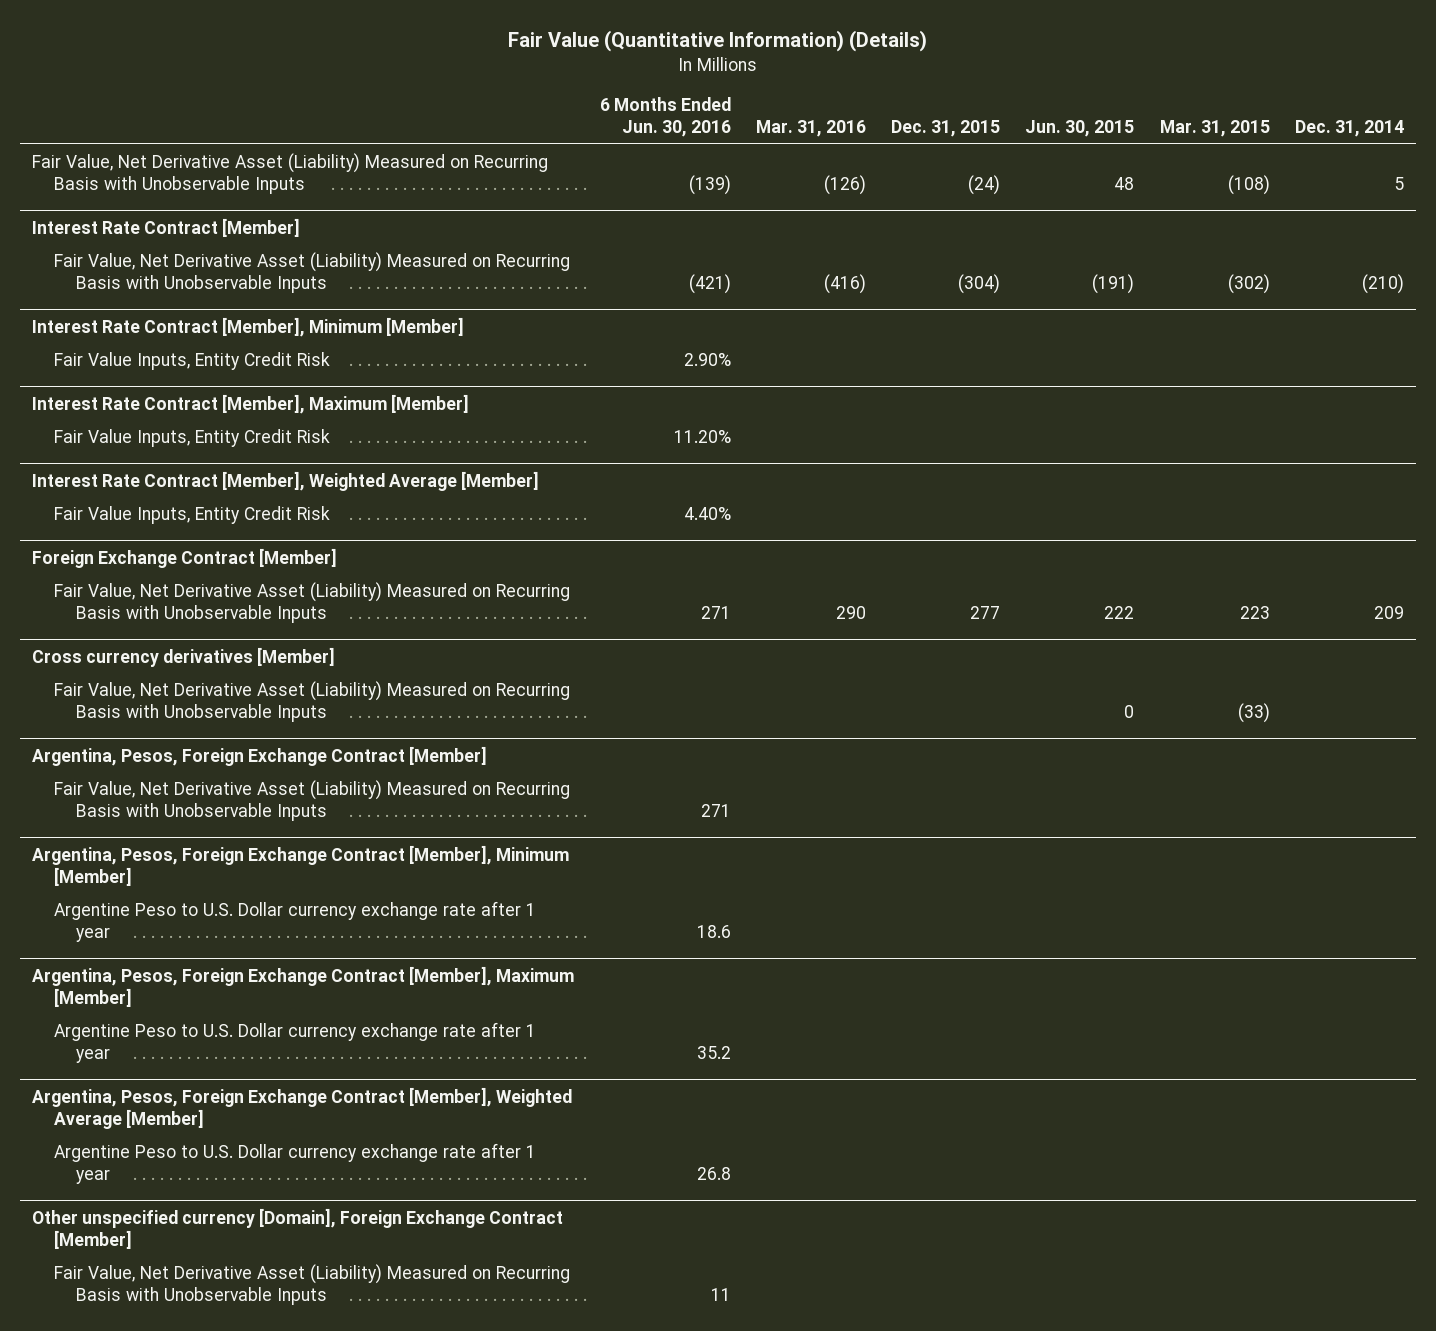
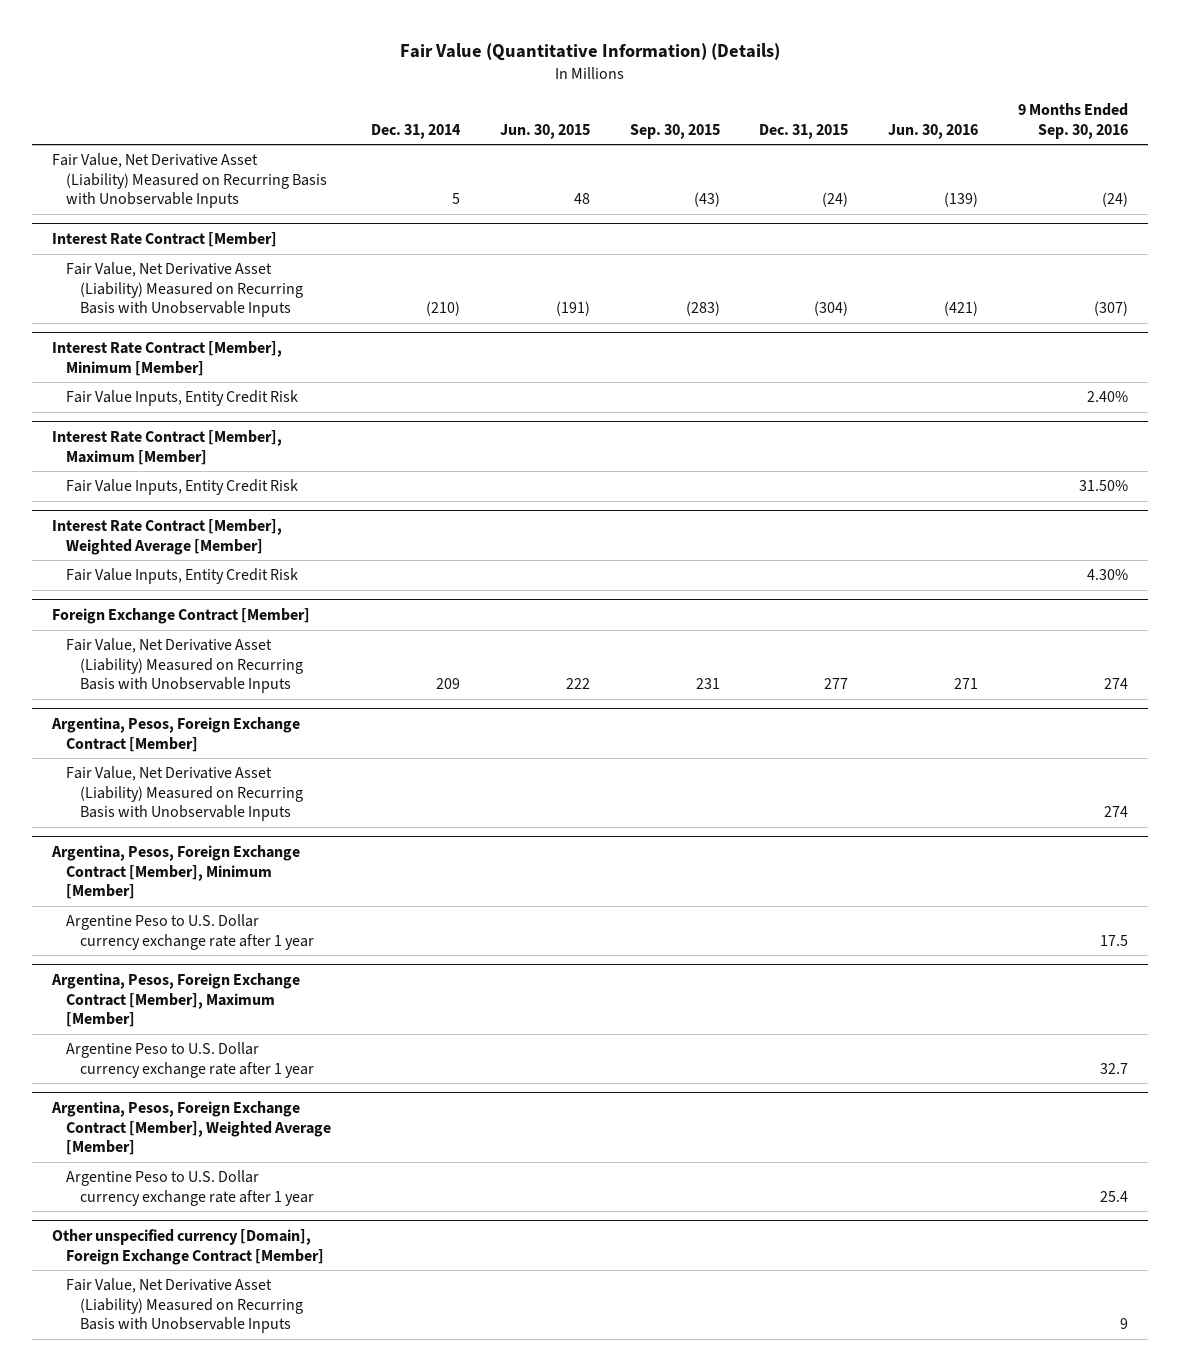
- | 6 Months Ended Jun. 30, 2016 | Mar. 31, 2016 | Dec. 31, 2015 | Jun. 30, 2015 | Mar. 31, 2015 | Dec. 31, 2014
+ | Dec. 31, 2014 | Jun. 30, 2015 | Sep. 30, 2015 | Dec. 31, 2015 | Jun. 30, 2016 | 9 Months Ended Sep. 30, 2016
- Cross currency derivatives [Member]
- Fair Value, Net Derivative Asset (Liability) Measured on Recurring Basis with Unobservable Inputs | | | | 0 | (33) |

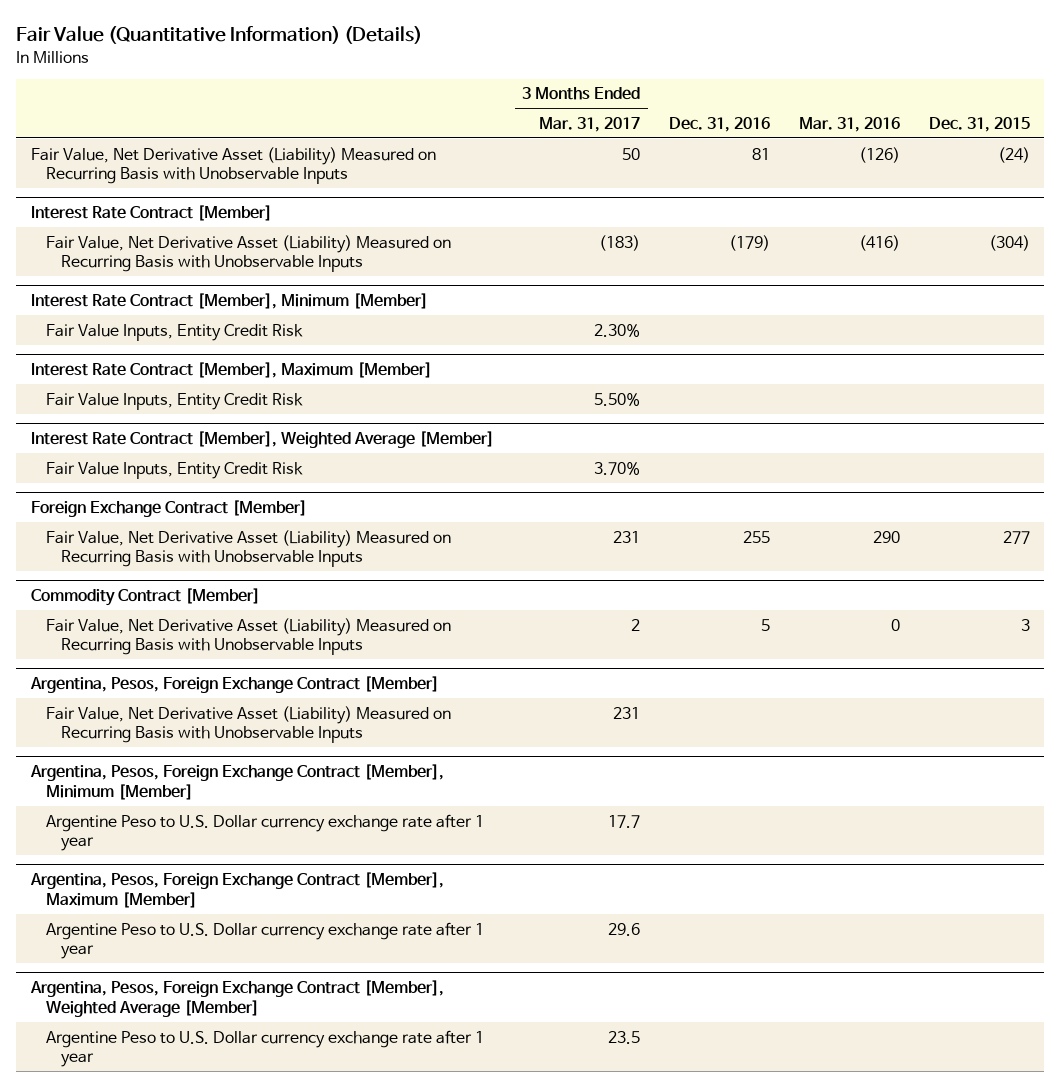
- | Dec. 31, 2014 | Jun. 30, 2015 | Sep. 30, 2015 | Dec. 31, 2015 | Jun. 30, 2016 | 9 Months Ended Sep. 30, 2016
+ | 3 Months Ended Mar. 31, 2017 | Dec. 31, 2016 | Mar. 31, 2016 | Dec. 31, 2015
+ Commodity Contract [Member]
+ Fair Value, Net Derivative Asset (Liability) Measured on Recurring Basis with Unobservable Inputs | 2 | 5 | 0 | 3
- Other unspecified currency [Domain], Foreign Exchange Contract [Member]
- Fair Value, Net Derivative Asset (Liability) Measured on Recurring Basis with Unobservable Inputs | | | | | | 9

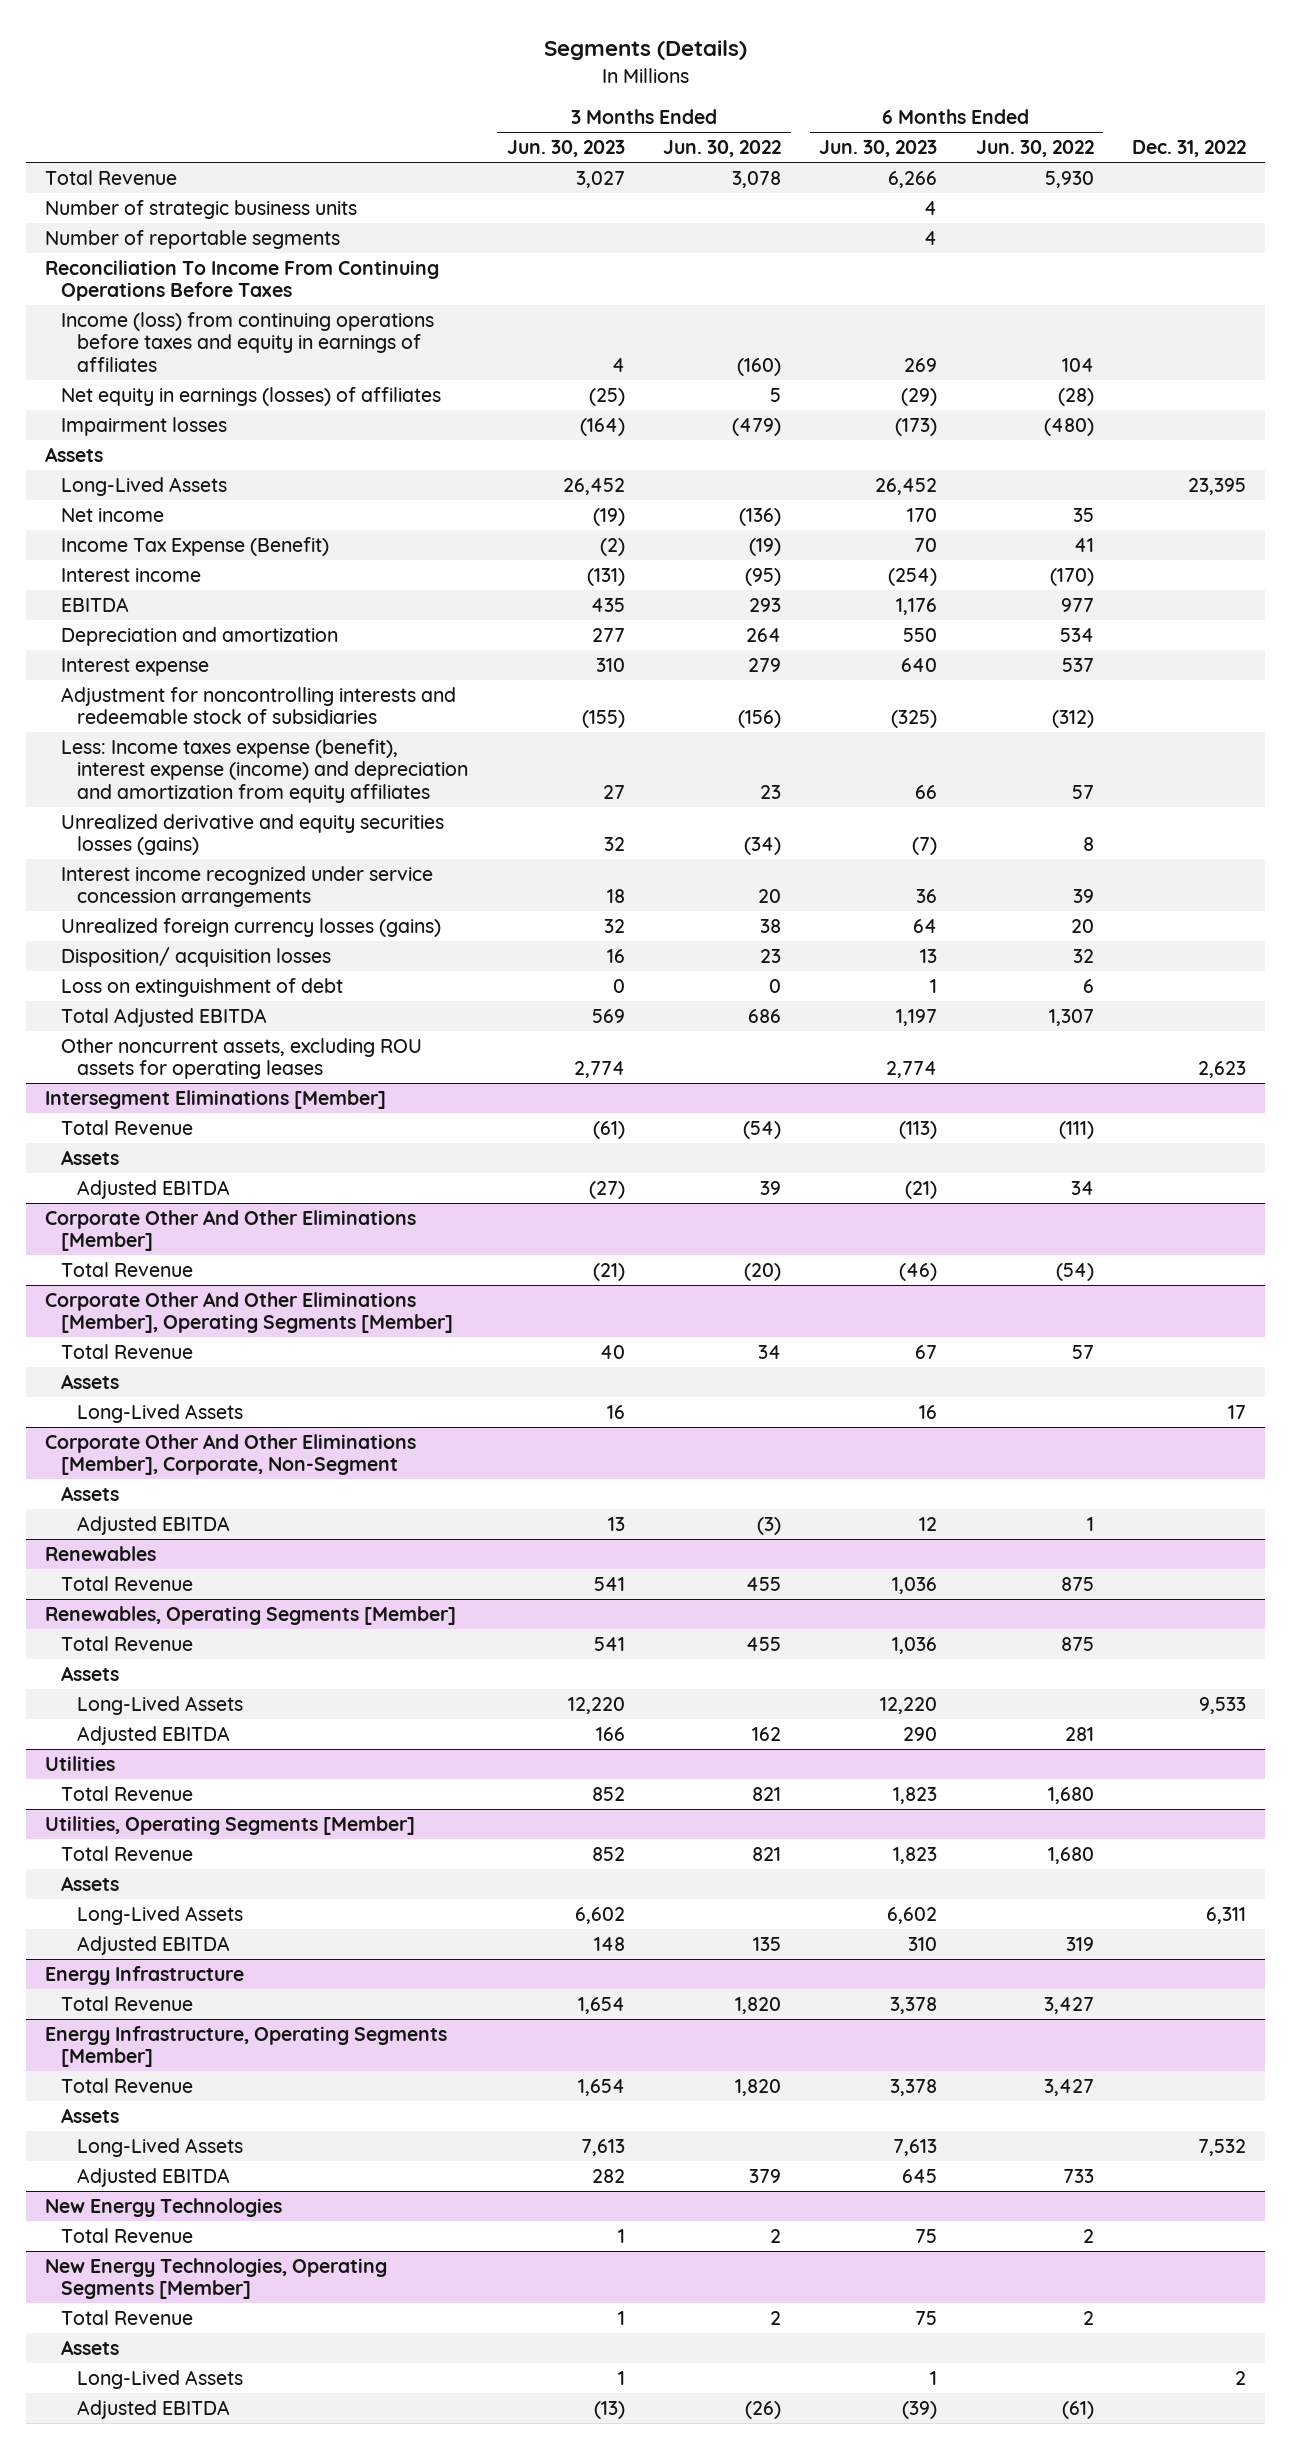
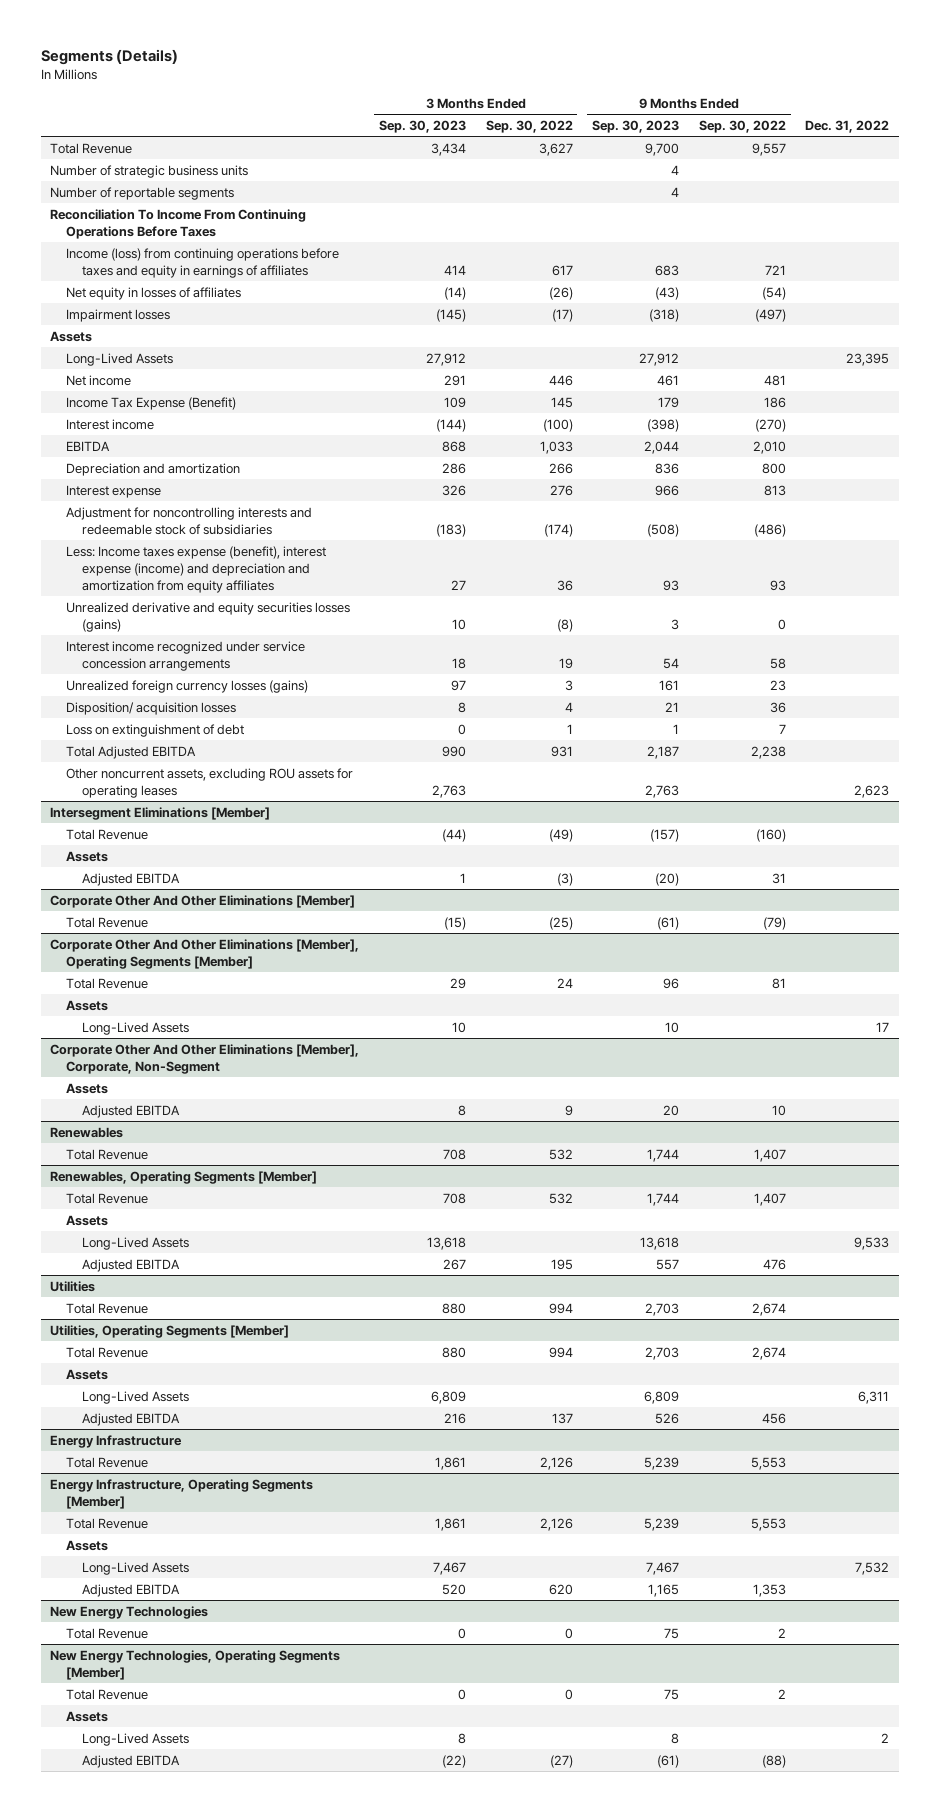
- | 3 Months Ended Jun. 30, 2023 | 3 Months Ended Jun. 30, 2022 | 6 Months Ended Jun. 30, 2023 | 6 Months Ended Jun. 30, 2022 | Dec. 31, 2022
+ | 3 Months Ended Sep. 30, 2023 | 3 Months Ended Sep. 30, 2022 | 9 Months Ended Sep. 30, 2023 | 9 Months Ended Sep. 30, 2022 | Dec. 31, 2022
- Net equity in earnings (losses) of affiliates | (25) | 5 | (29) | (28) |
+ Net equity in losses of affiliates | (14) | (26) | (43) | (54) |

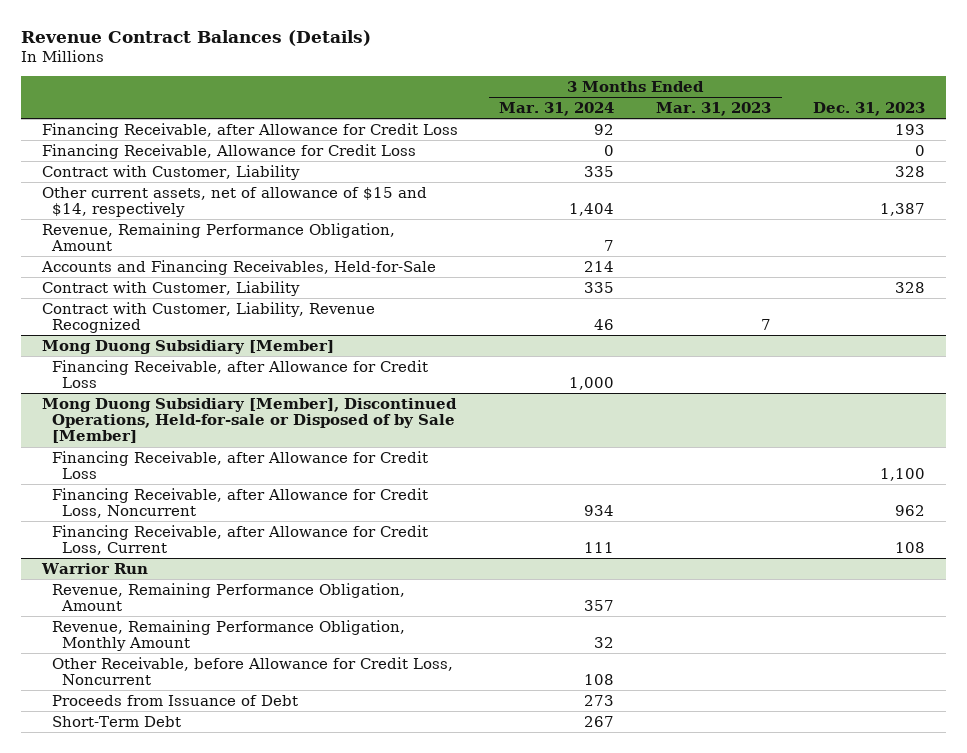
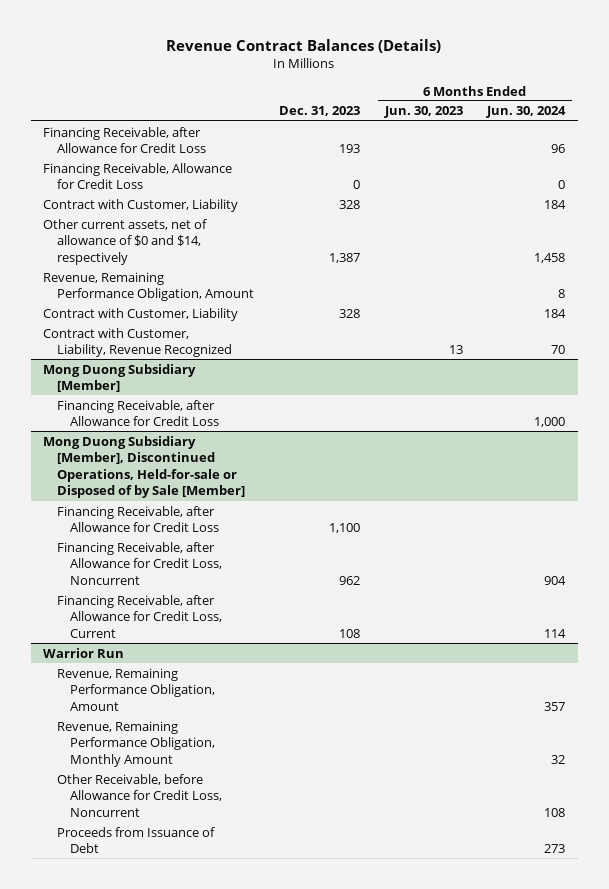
- | 3 Months Ended Mar. 31, 2024 | 3 Months Ended Mar. 31, 2023 | Dec. 31, 2023
+ | Dec. 31, 2023 | 6 Months Ended Jun. 30, 2023 | 6 Months Ended Jun. 30, 2024
- Other current assets, net of allowance of $15 and $14, respectively | 1,404 | | 1,387
+ Other current assets, net of allowance of $0 and $14, respectively | 1,387 | | 1,458
- Accounts and Financing Receivables, Held-for-Sale | 214 | |
@ Warrior Run
- Short-Term Debt | 267 | |

